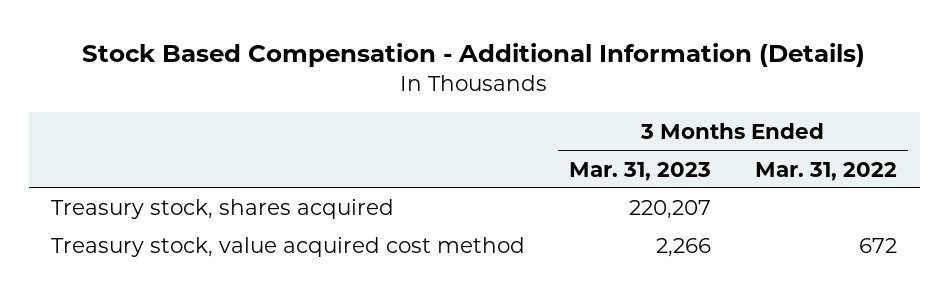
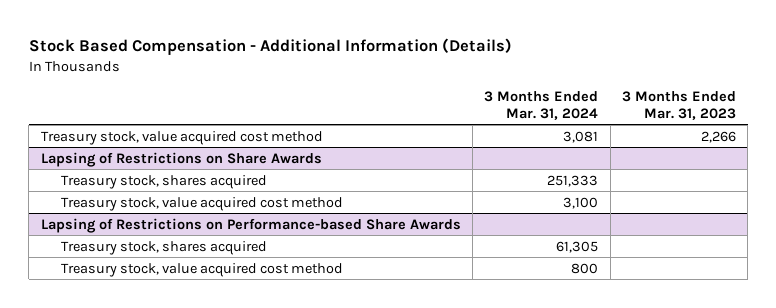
- | 3 Months Ended Mar. 31, 2023 | 3 Months Ended Mar. 31, 2022
+ | 3 Months Ended Mar. 31, 2024 | 3 Months Ended Mar. 31, 2023
- Treasury stock, shares acquired | 220,207 |
+ Lapsing of Restrictions on Share Awards
+ Treasury stock, shares acquired | 251,333 |
+ Treasury stock, value acquired cost method | 3,100 |
+ Lapsing of Restrictions on Performance-based Share Awards
+ Treasury stock, shares acquired | 61,305 |
+ Treasury stock, value acquired cost method | 800 |

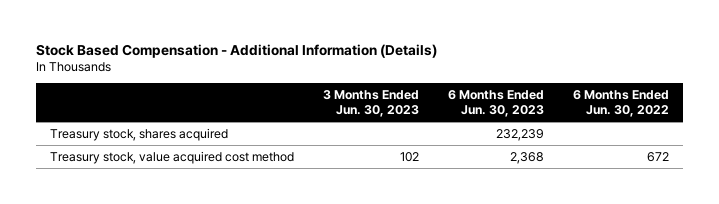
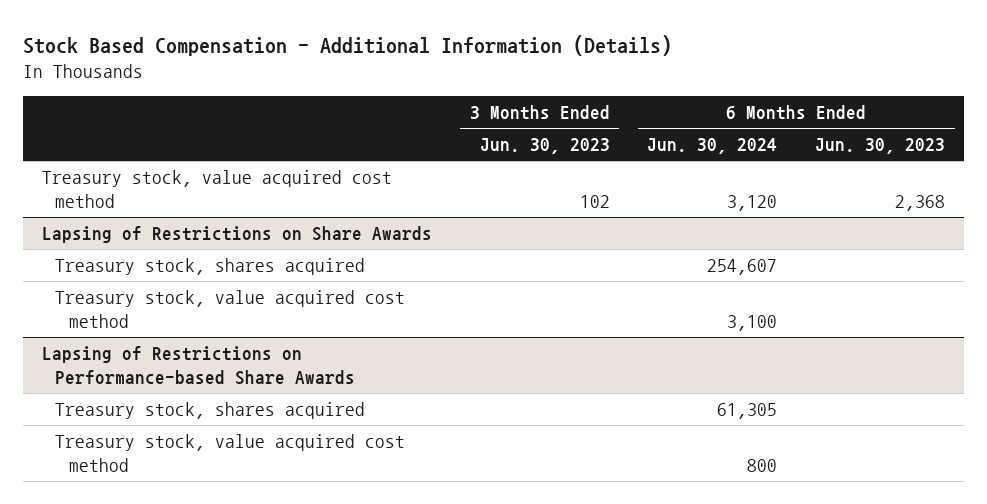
- | 3 Months Ended Jun. 30, 2023 | 6 Months Ended Jun. 30, 2023 | 6 Months Ended Jun. 30, 2022
+ | 3 Months Ended Jun. 30, 2023 | 6 Months Ended Jun. 30, 2024 | 6 Months Ended Jun. 30, 2023
- Treasury stock, shares acquired | | 232,239 |
+ Lapsing of Restrictions on Share Awards
+ Treasury stock, shares acquired | | 254,607 |
+ Treasury stock, value acquired cost method | | 3,100 |
+ Lapsing of Restrictions on Performance-based Share Awards
+ Treasury stock, shares acquired | | 61,305 |
+ Treasury stock, value acquired cost method | | 800 |

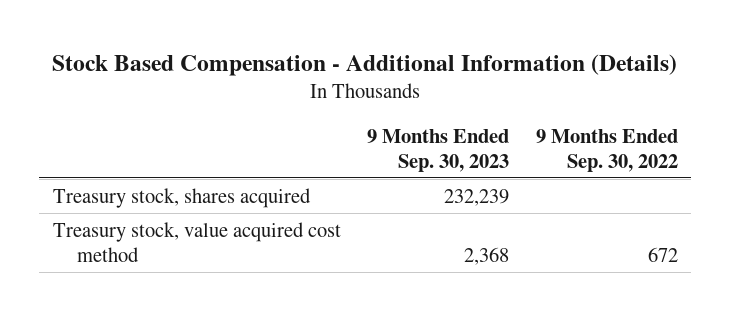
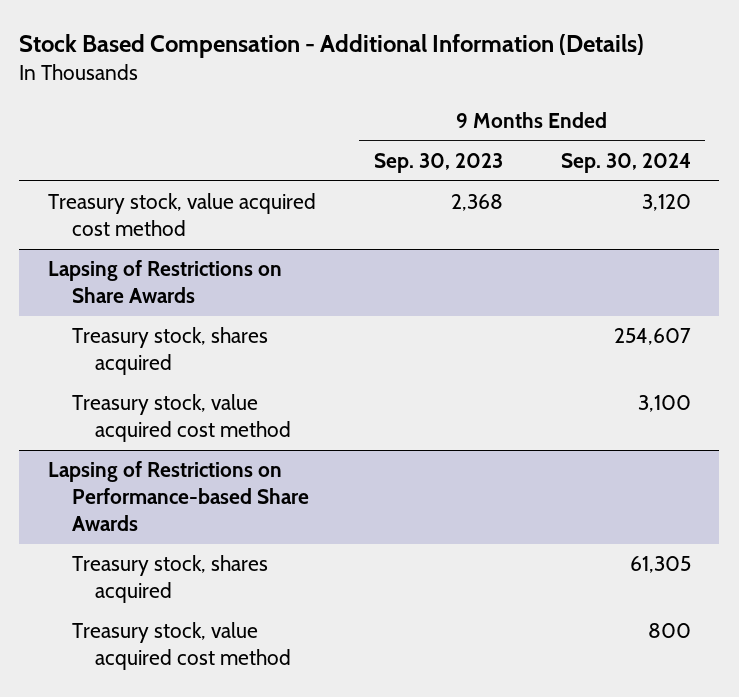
- | 9 Months Ended Sep. 30, 2023 | 9 Months Ended Sep. 30, 2022
+ | 9 Months Ended Sep. 30, 2023 | 9 Months Ended Sep. 30, 2024
- Treasury stock, shares acquired | 232,239 |
+ Lapsing of Restrictions on Share Awards
+ Treasury stock, shares acquired | | 254,607
+ Treasury stock, value acquired cost method | | 3,100
+ Lapsing of Restrictions on Performance-based Share Awards
+ Treasury stock, shares acquired | | 61,305
+ Treasury stock, value acquired cost method | | 800

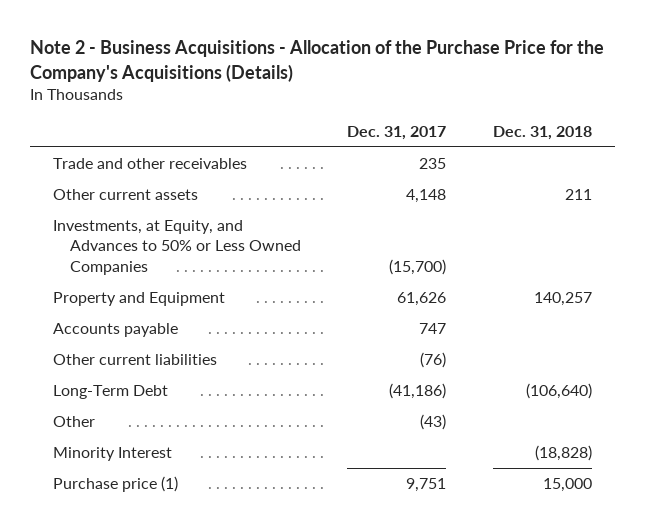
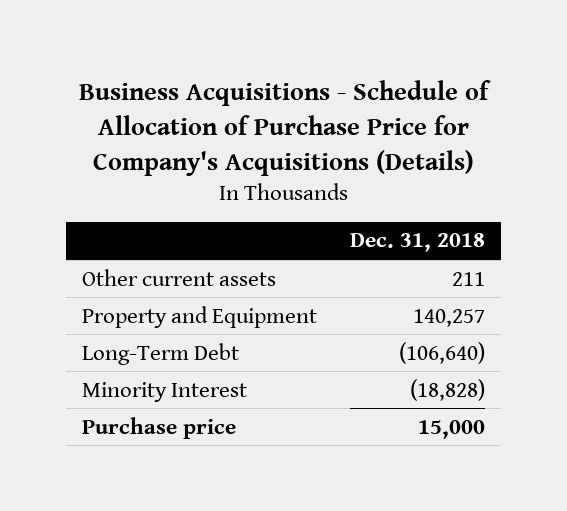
- Note 2 - Business Acquisitions - Allocation of the Purchase Price for the Company's Acquisitions (Details)
+ Business Acquisitions - Schedule of Allocation of Purchase Price for Company's Acquisitions (Details)
- | Dec. 31, 2017 | Dec. 31, 2018
+ | Dec. 31, 2018
- Trade and other receivables | 235 |
- Investments, at Equity, and Advances to 50% or Less Owned Companies | (15,700) |
- Accounts payable | 747 |
- Other current liabilities | (76) |
- Other | (43) |
- Purchase price (1) | 9,751 | 15,000
+ Purchase price | 15,000

